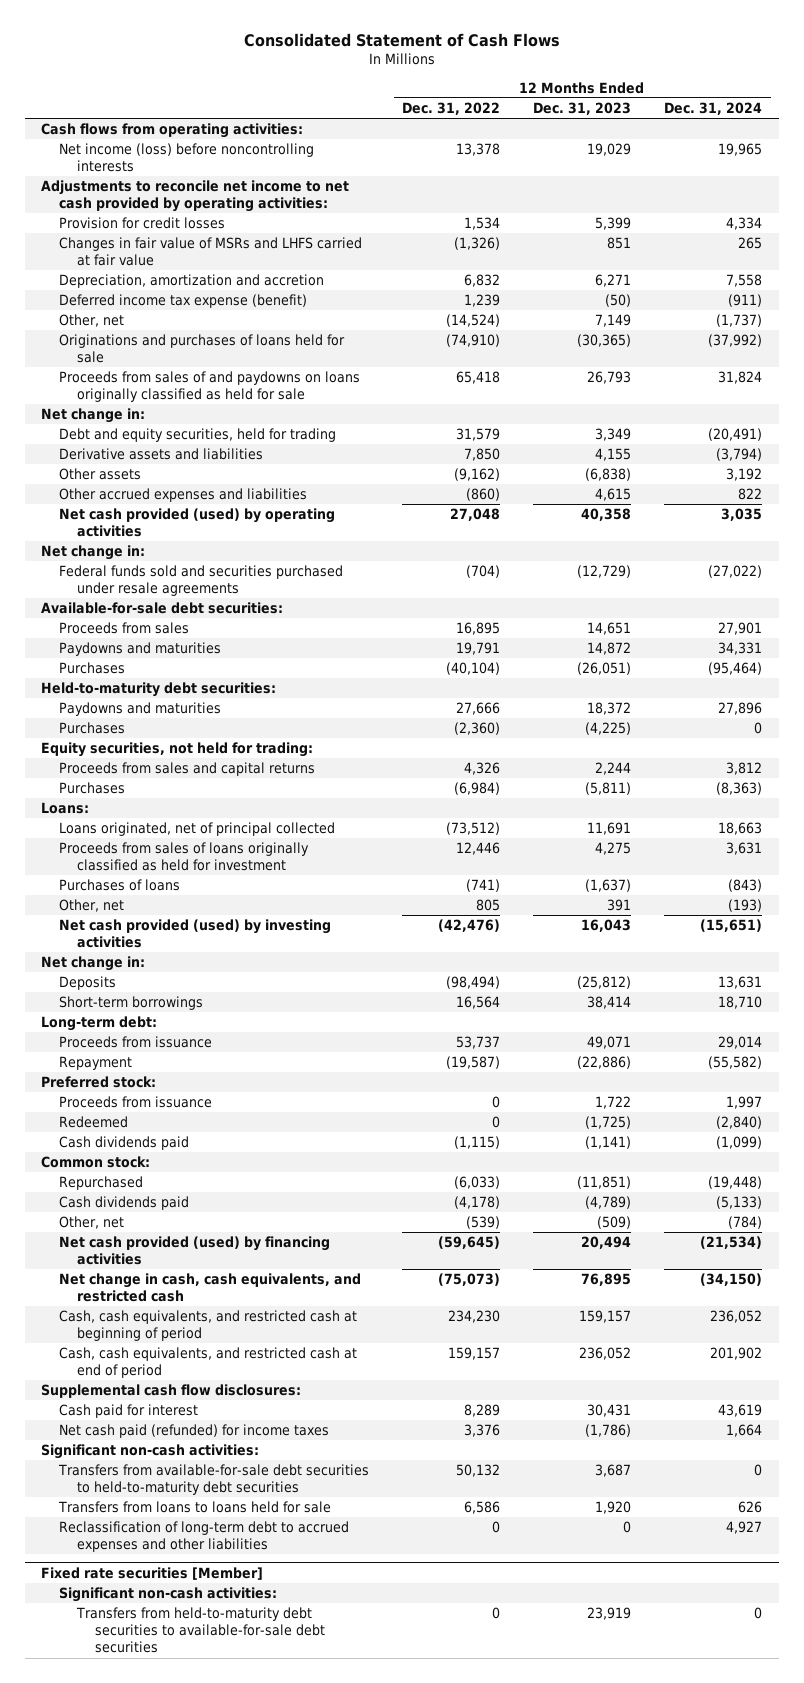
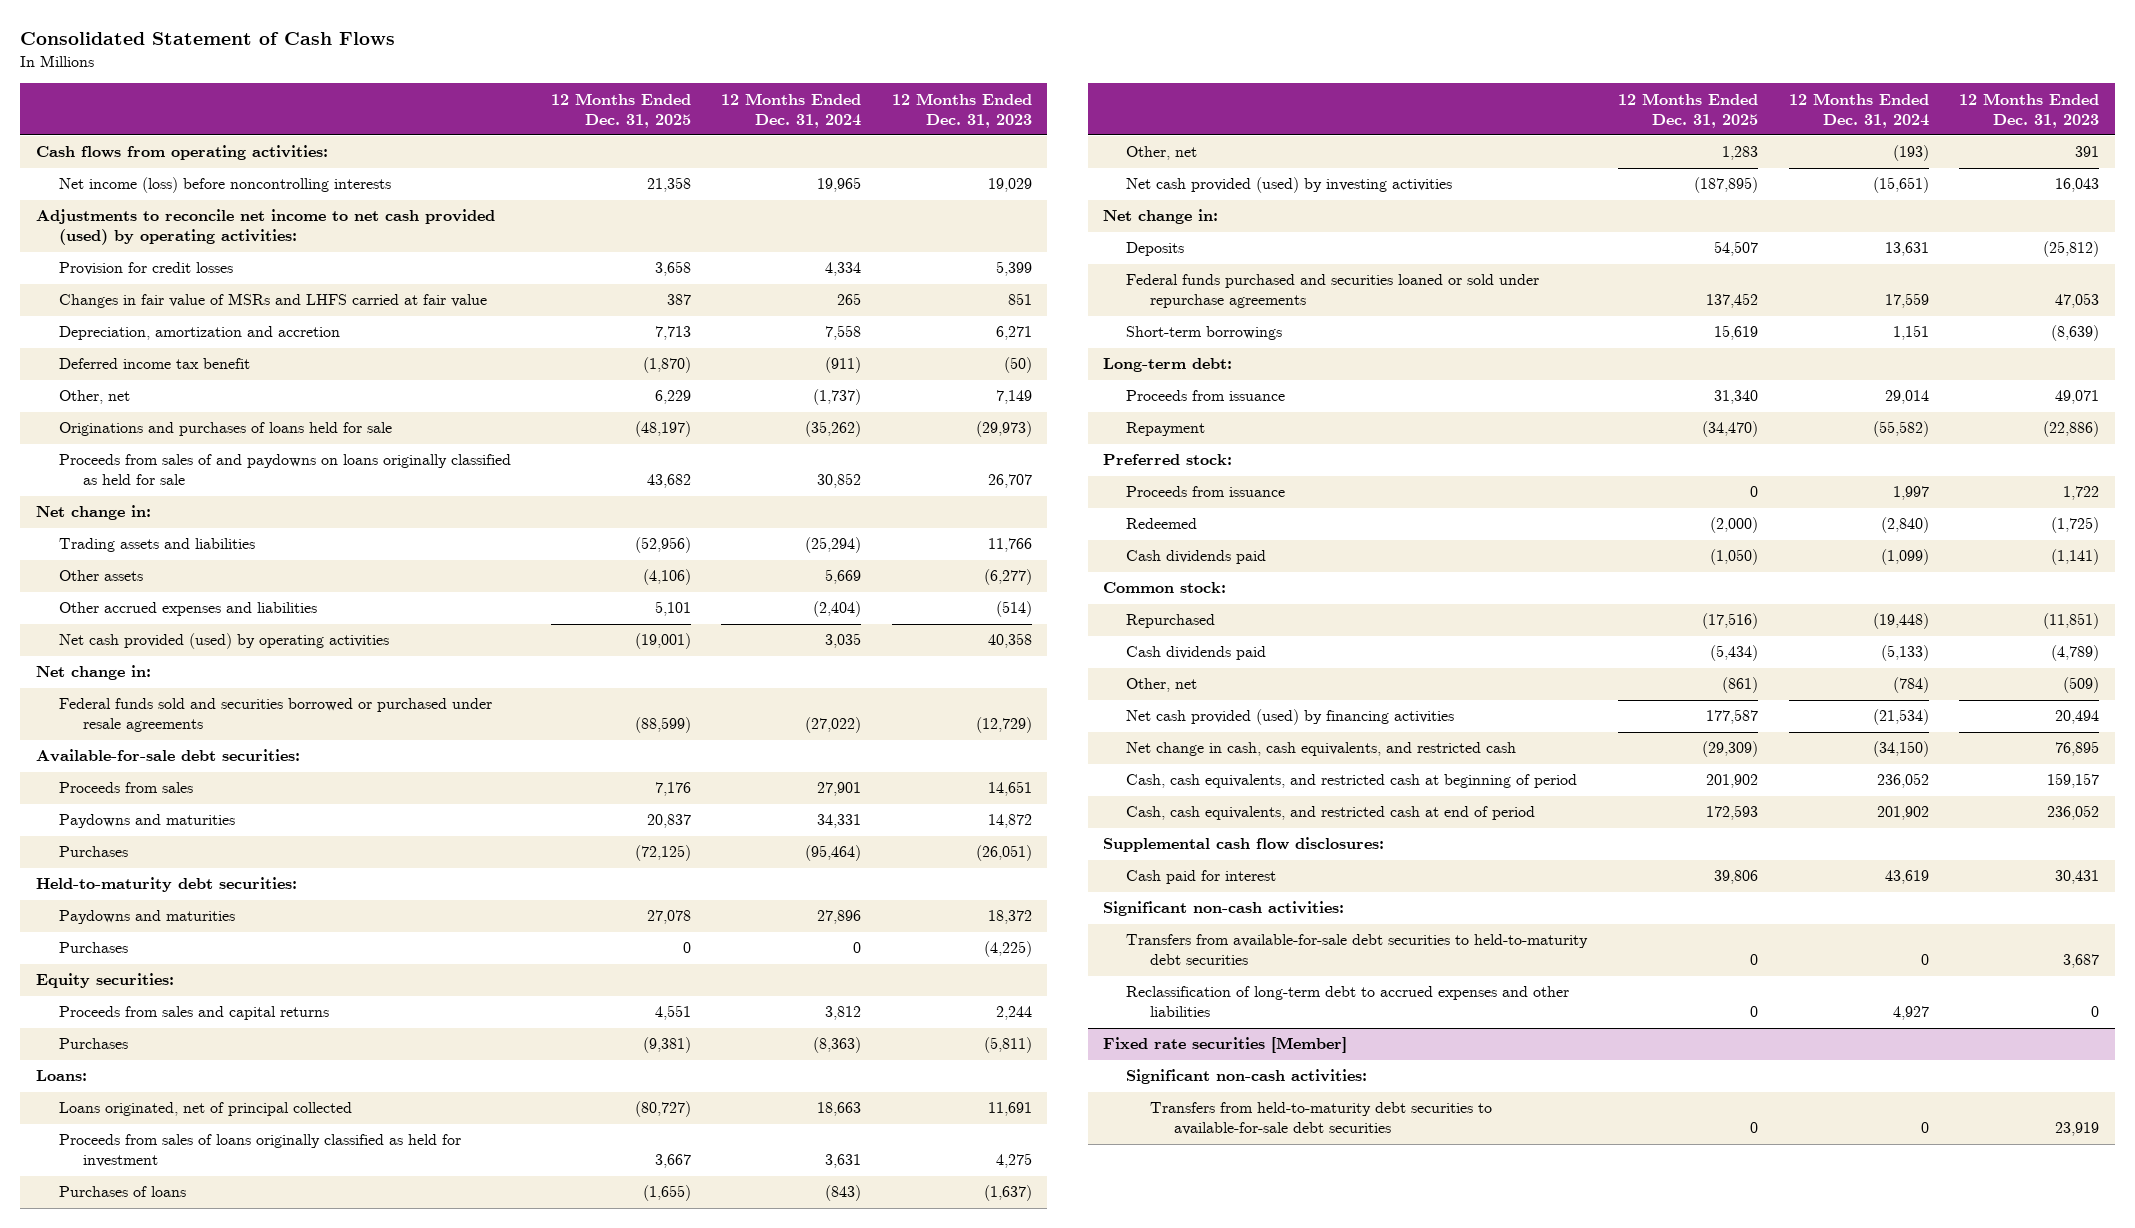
- | 12 Months Ended Dec. 31, 2022 | 12 Months Ended Dec. 31, 2023 | 12 Months Ended Dec. 31, 2024
+ | 12 Months Ended Dec. 31, 2025 | 12 Months Ended Dec. 31, 2024 | 12 Months Ended Dec. 31, 2023
- Adjustments to reconcile net income to net cash provided by operating activities:
+ Adjustments to reconcile net income to net cash provided (used) by operating activities:
- Deferred income tax expense (benefit) | 1,239 | (50) | (911)
+ Deferred income tax benefit | (1,870) | (911) | (50)
- Originations and purchases of loans held for sale | (74,910) | (30,365) | (37,992)
- Proceeds from sales of and paydowns on loans originally classified as held for sale | 65,418 | 26,793 | 31,824
+ Originations and purchases of loans held for sale | (48,197) | (35,262) | (29,973)
+ Proceeds from sales of and paydowns on loans originally classified as held for sale | 43,682 | 30,852 | 26,707
- Debt and equity securities, held for trading | 31,579 | 3,349 | (20,491)
- Derivative assets and liabilities | 7,850 | 4,155 | (3,794)
- Other assets | (9,162) | (6,838) | 3,192
- Other accrued expenses and liabilities | (860) | 4,615 | 822
+ Trading assets and liabilities | (52,956) | (25,294) | 11,766
+ Other assets | (4,106) | 5,669 | (6,277)
+ Other accrued expenses and liabilities | 5,101 | (2,404) | (514)
- Federal funds sold and securities purchased under resale agreements | (704) | (12,729) | (27,022)
+ Federal funds sold and securities borrowed or purchased under resale agreements | (88,599) | (27,022) | (12,729)
- Equity securities, not held for trading:
+ Equity securities:
- Short-term borrowings | 16,564 | 38,414 | 18,710
+ Federal funds purchased and securities loaned or sold under repurchase agreements | 137,452 | 17,559 | 47,053
+ Short-term borrowings | 15,619 | 1,151 | (8,639)
- Net cash paid (refunded) for income taxes | 3,376 | (1,786) | 1,664
- Transfers from loans to loans held for sale | 6,586 | 1,920 | 626

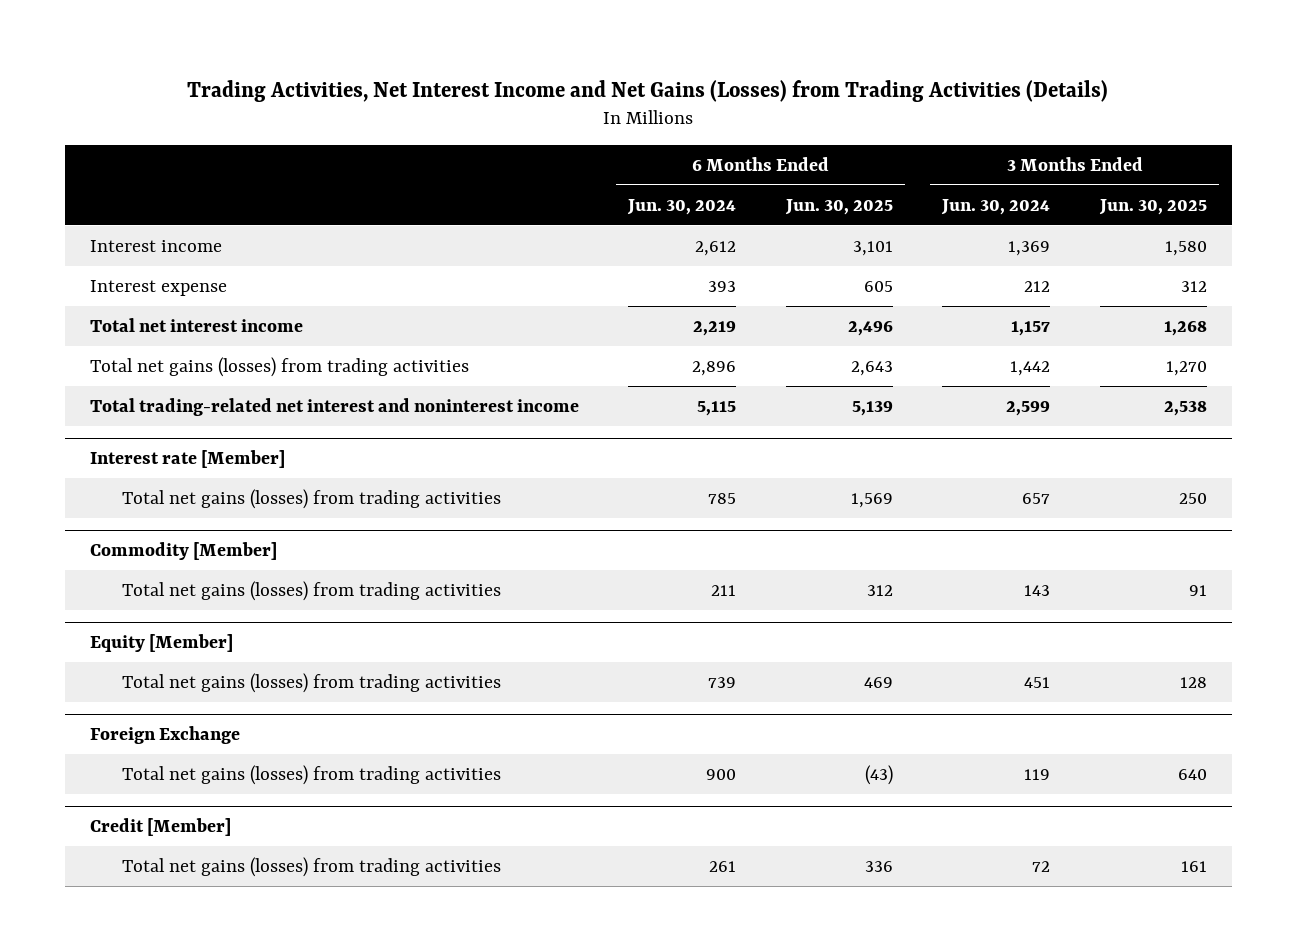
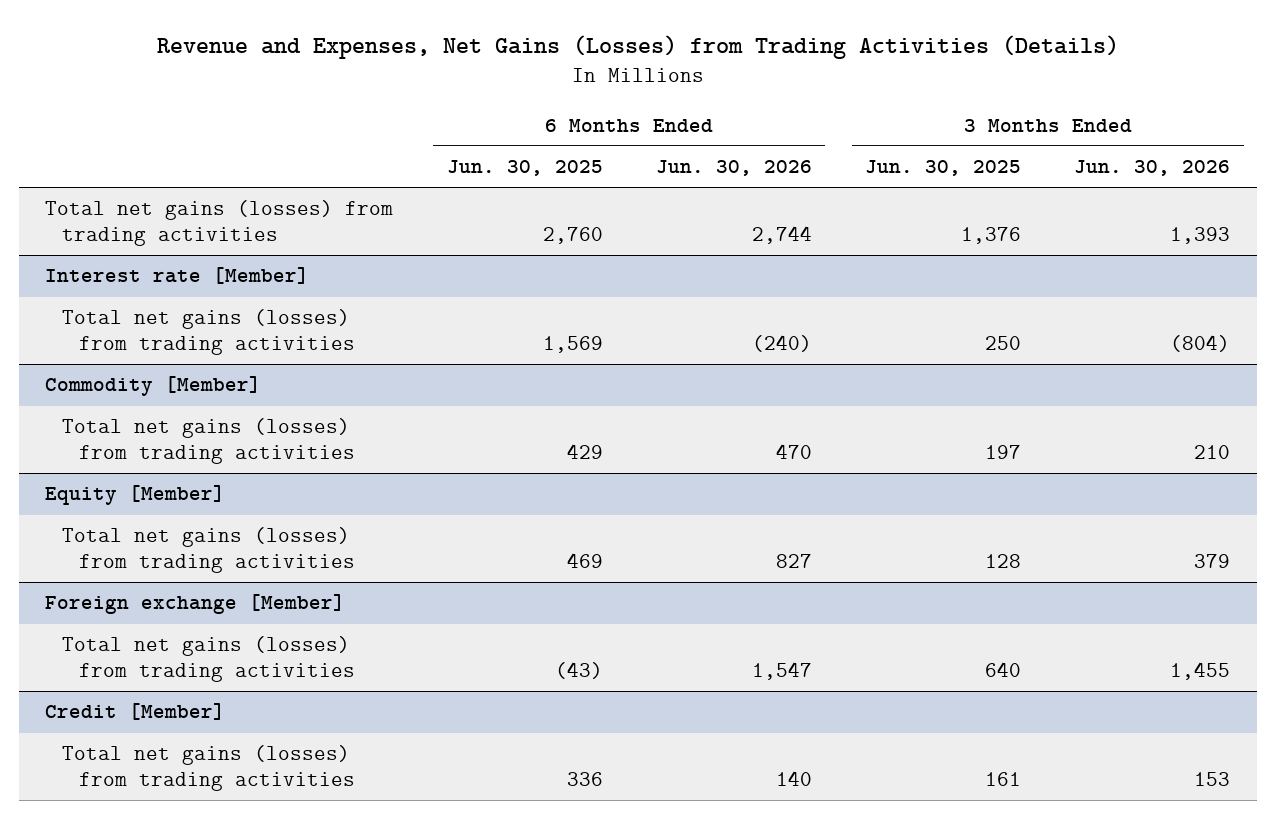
- Trading Activities, Net Interest Income and Net Gains (Losses) from Trading Activities (Details)
+ Revenue and Expenses, Net Gains (Losses) from Trading Activities (Details)
- | 6 Months Ended Jun. 30, 2024 | 6 Months Ended Jun. 30, 2025 | 3 Months Ended Jun. 30, 2024 | 3 Months Ended Jun. 30, 2025
+ | 6 Months Ended Jun. 30, 2025 | 6 Months Ended Jun. 30, 2026 | 3 Months Ended Jun. 30, 2025 | 3 Months Ended Jun. 30, 2026
- Interest income | 2,612 | 3,101 | 1,369 | 1,580
- Interest expense | 393 | 605 | 212 | 312
- Total net interest income | 2,219 | 2,496 | 1,157 | 1,268
- Total net gains (losses) from trading activities | 2,896 | 2,643 | 1,442 | 1,270
- Total trading-related net interest and noninterest income | 5,115 | 5,139 | 2,599 | 2,538
+ Total net gains (losses) from trading activities | 2,760 | 2,744 | 1,376 | 1,393
@ Commodity [Member]
- Total net gains (losses) from trading activities | 211 | 312 | 143 | 91
+ Total net gains (losses) from trading activities | 429 | 470 | 197 | 210
- Foreign Exchange
+ Foreign exchange [Member]

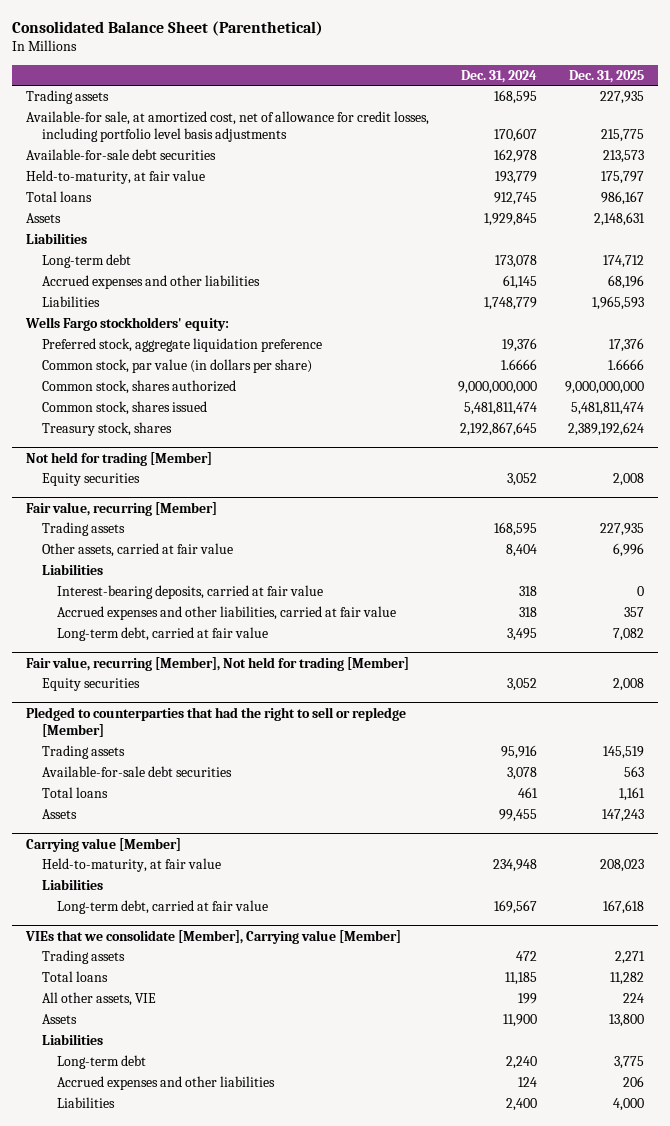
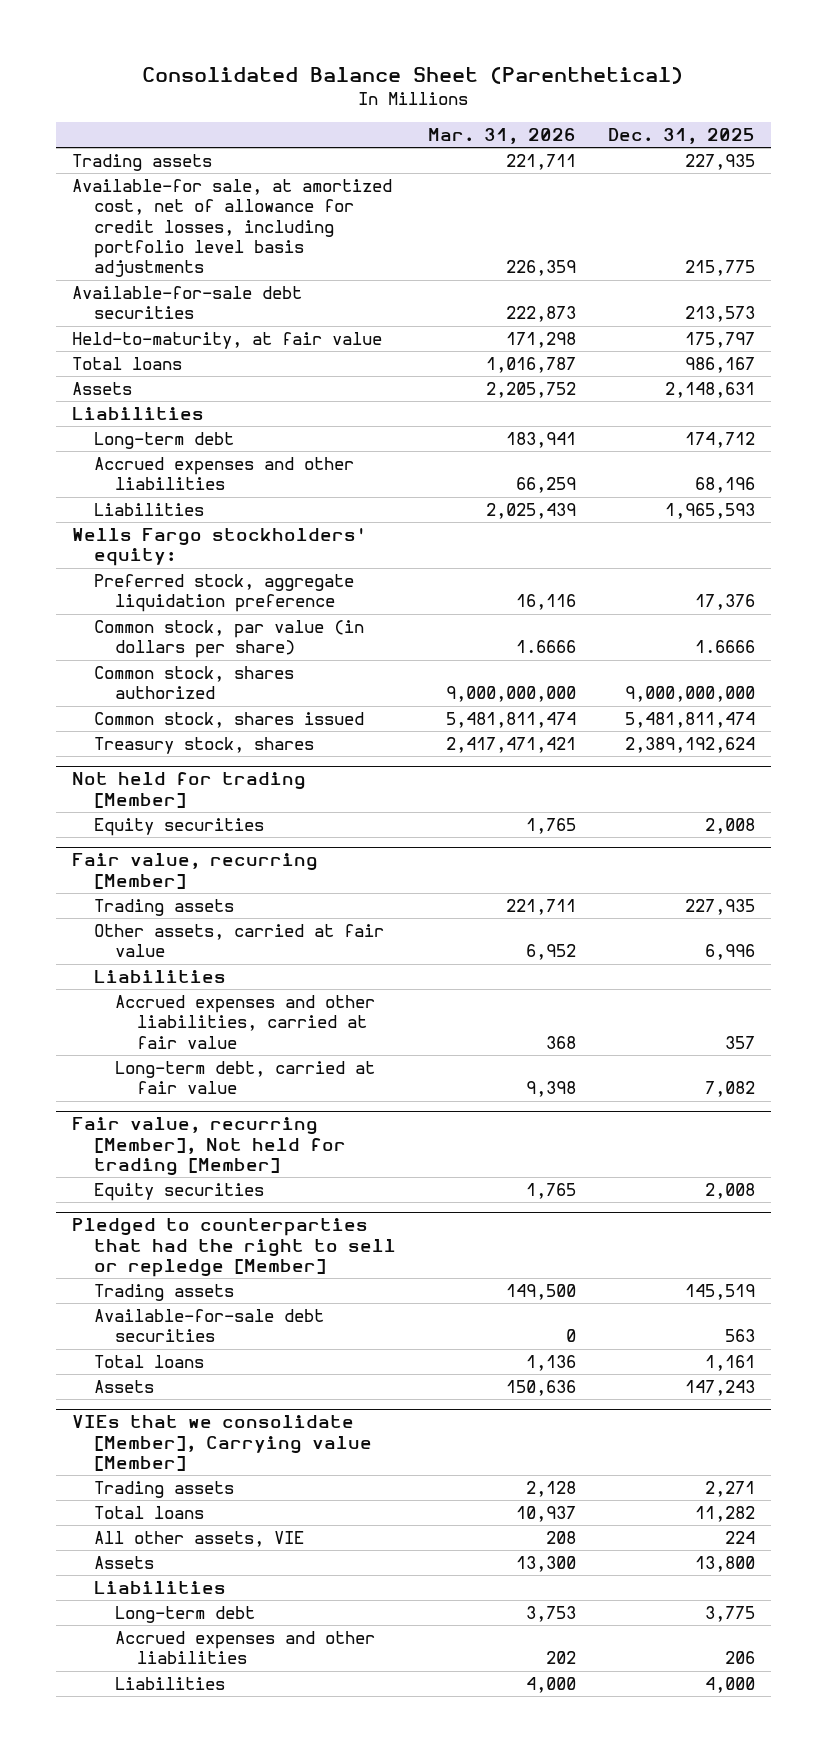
- | Dec. 31, 2024 | Dec. 31, 2025
+ | Mar. 31, 2026 | Dec. 31, 2025
@ Fair value, recurring [Member]
- Interest-bearing deposits, carried at fair value | 318 | 0
- Carrying value [Member]
- Held-to-maturity, at fair value | 234,948 | 208,023
- Liabilities
- Long-term debt, carried at fair value | 169,567 | 167,618

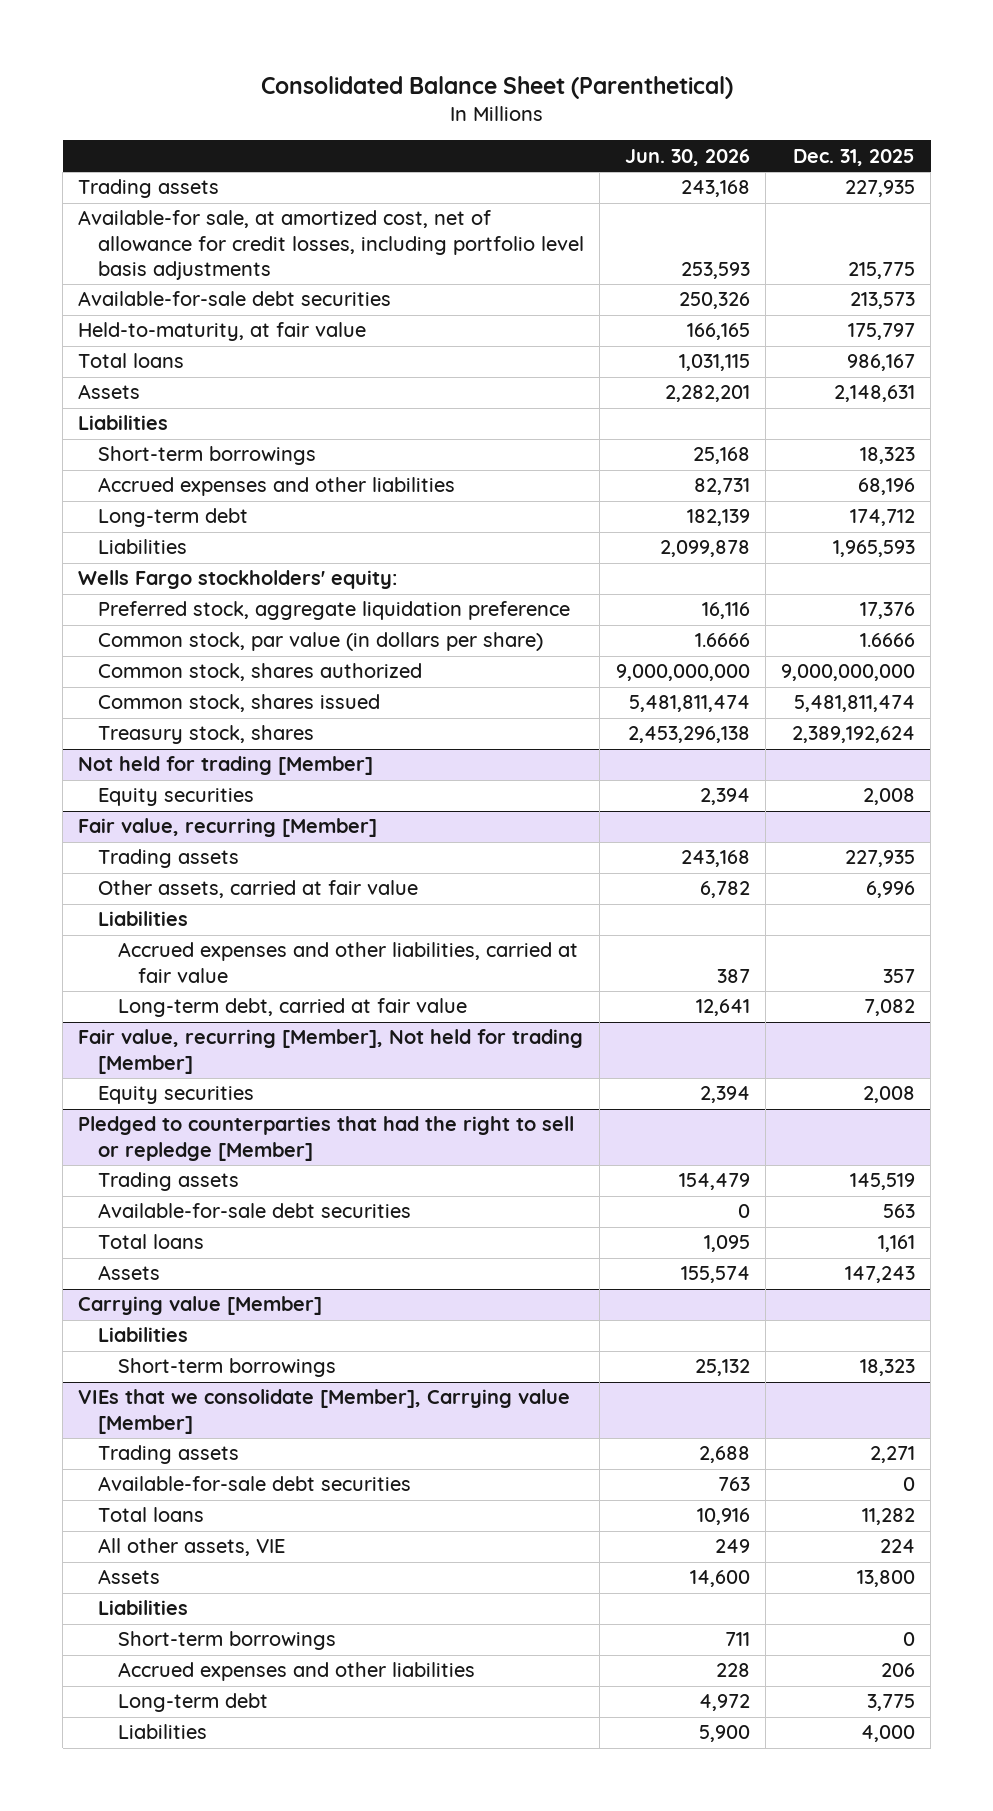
- | Mar. 31, 2026 | Dec. 31, 2025
+ | Jun. 30, 2026 | Dec. 31, 2025
+ Short-term borrowings | 25,168 | 18,323
moved down: Long-term debt | 182,139 | 174,712
+ Carrying value [Member]
+ Liabilities
+ Short-term borrowings | 25,132 | 18,323
@ VIEs that we consolidate [Member], Carrying value [Member]
+ Available-for-sale debt securities | 763 | 0
+ Short-term borrowings | 711 | 0
moved down: Long-term debt | 4,972 | 3,775

